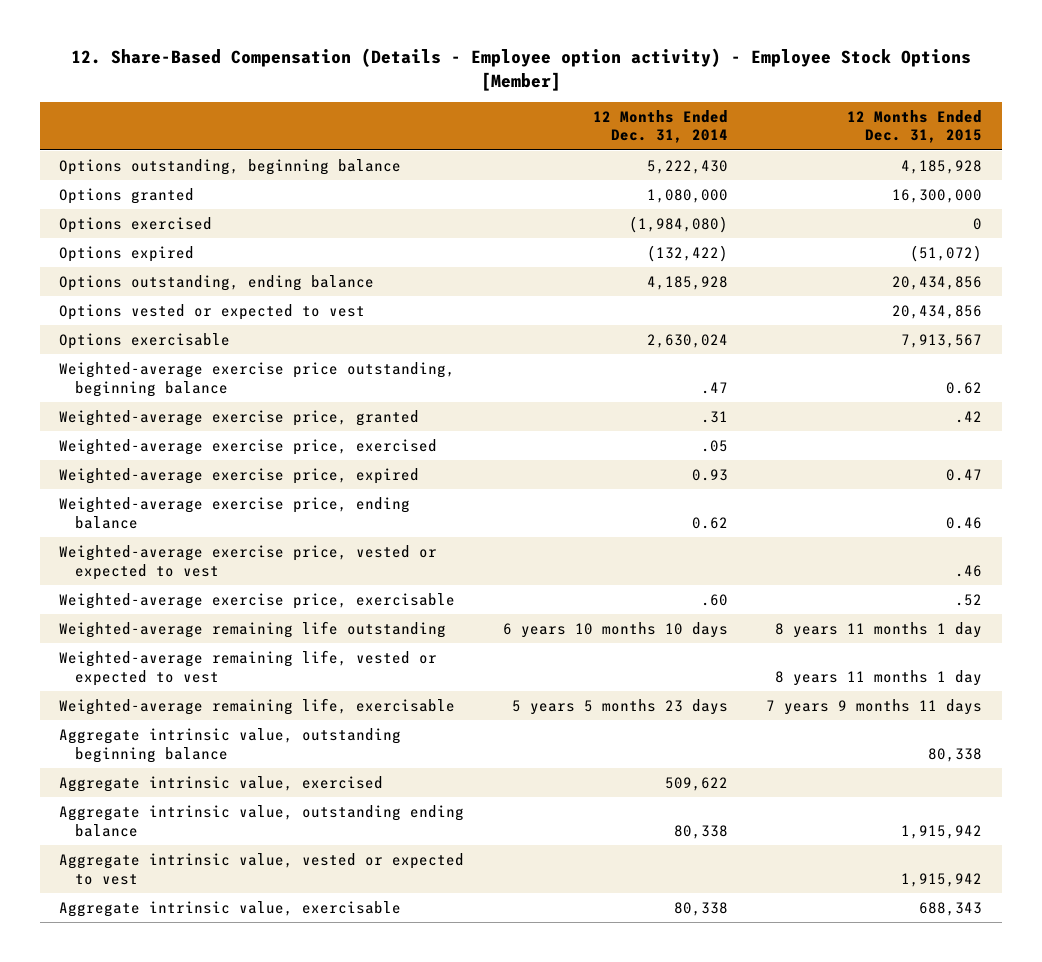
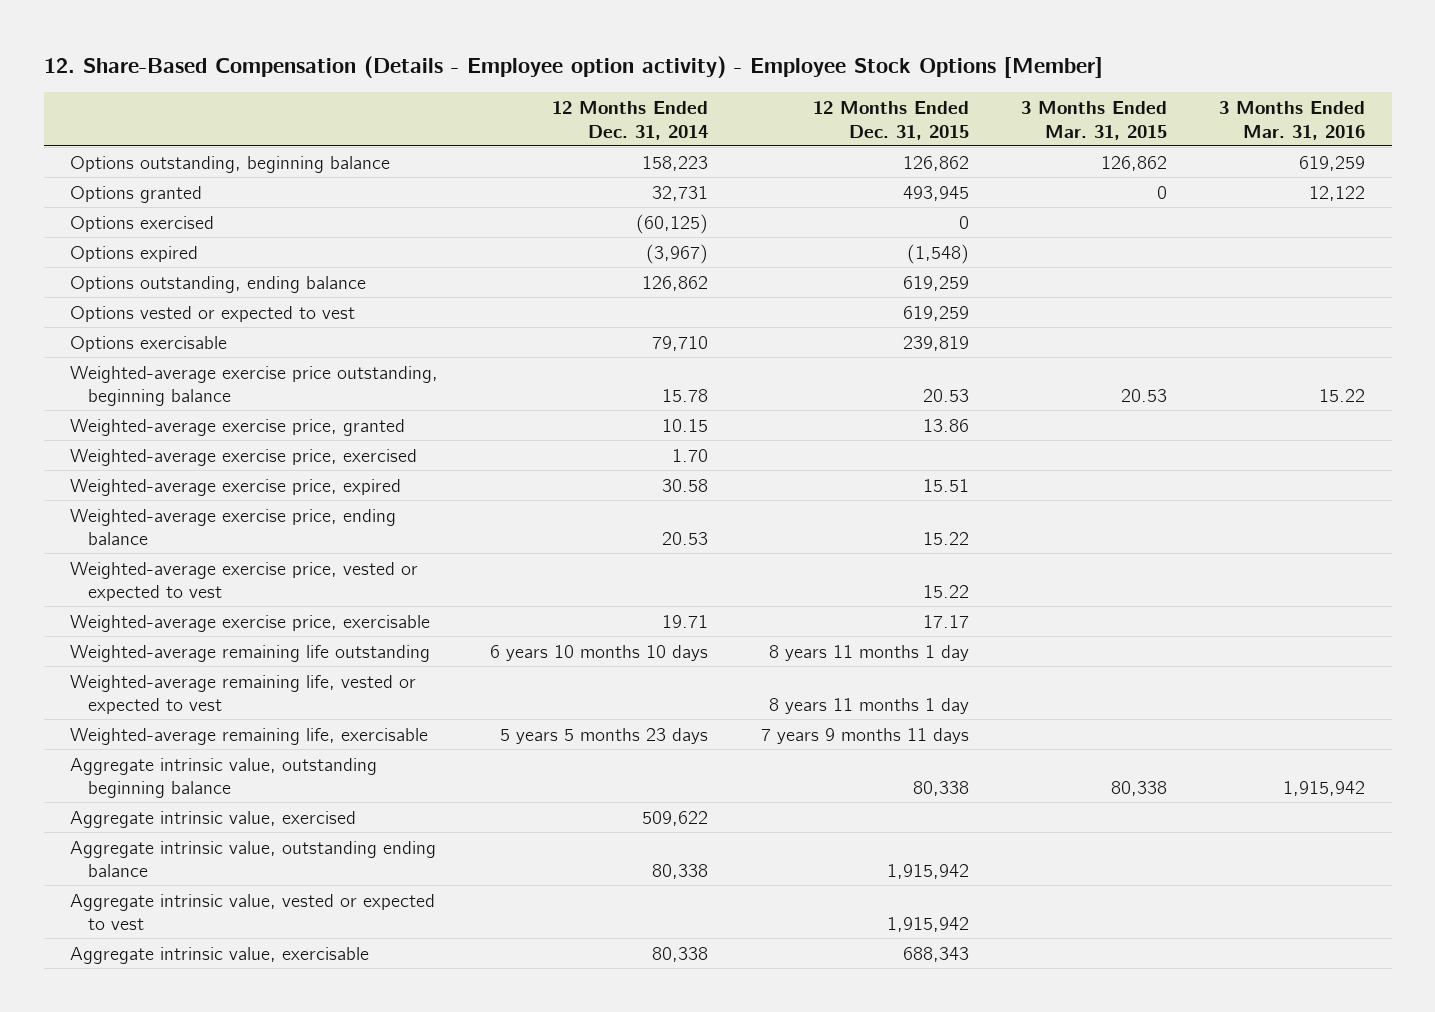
- | 12 Months Ended Dec. 31, 2014 | 12 Months Ended Dec. 31, 2015
+ | 12 Months Ended Dec. 31, 2014 | 12 Months Ended Dec. 31, 2015 | 3 Months Ended Mar. 31, 2015 | 3 Months Ended Mar. 31, 2016
- Options outstanding, beginning balance | 5,222,430 | 4,185,928
- Options granted | 1,080,000 | 16,300,000
- Options exercised | (1,984,080) | 0
- Options expired | (132,422) | (51,072)
- Options outstanding, ending balance | 4,185,928 | 20,434,856
- Options vested or expected to vest | | 20,434,856
- Options exercisable | 2,630,024 | 7,913,567
- Weighted-average exercise price outstanding, beginning balance | .47 | 0.62
- Weighted-average exercise price, granted | .31 | .42
- Weighted-average exercise price, exercised | .05 |
- Weighted-average exercise price, expired | 0.93 | 0.47
- Weighted-average exercise price, ending balance | 0.62 | 0.46
- Weighted-average exercise price, vested or expected to vest | | .46
- Weighted-average exercise price, exercisable | .60 | .52
+ Options outstanding, beginning balance | 158,223 | 126,862 | 126,862 | 619,259
+ Options granted | 32,731 | 493,945 | 0 | 12,122
+ Options exercised | (60,125) | 0 | |
+ Options expired | (3,967) | (1,548) | |
+ Options outstanding, ending balance | 126,862 | 619,259 | |
+ Options vested or expected to vest | | 619,259 | |
+ Options exercisable | 79,710 | 239,819 | |
+ Weighted-average exercise price outstanding, beginning balance | 15.78 | 20.53 | 20.53 | 15.22
+ Weighted-average exercise price, granted | 10.15 | 13.86 | |
+ Weighted-average exercise price, exercised | 1.70 | | |
+ Weighted-average exercise price, expired | 30.58 | 15.51 | |
+ Weighted-average exercise price, ending balance | 20.53 | 15.22 | |
+ Weighted-average exercise price, vested or expected to vest | | 15.22 | |
+ Weighted-average exercise price, exercisable | 19.71 | 17.17 | |

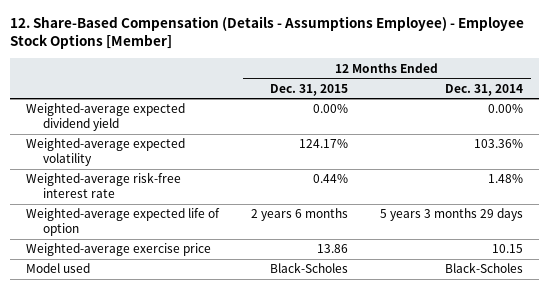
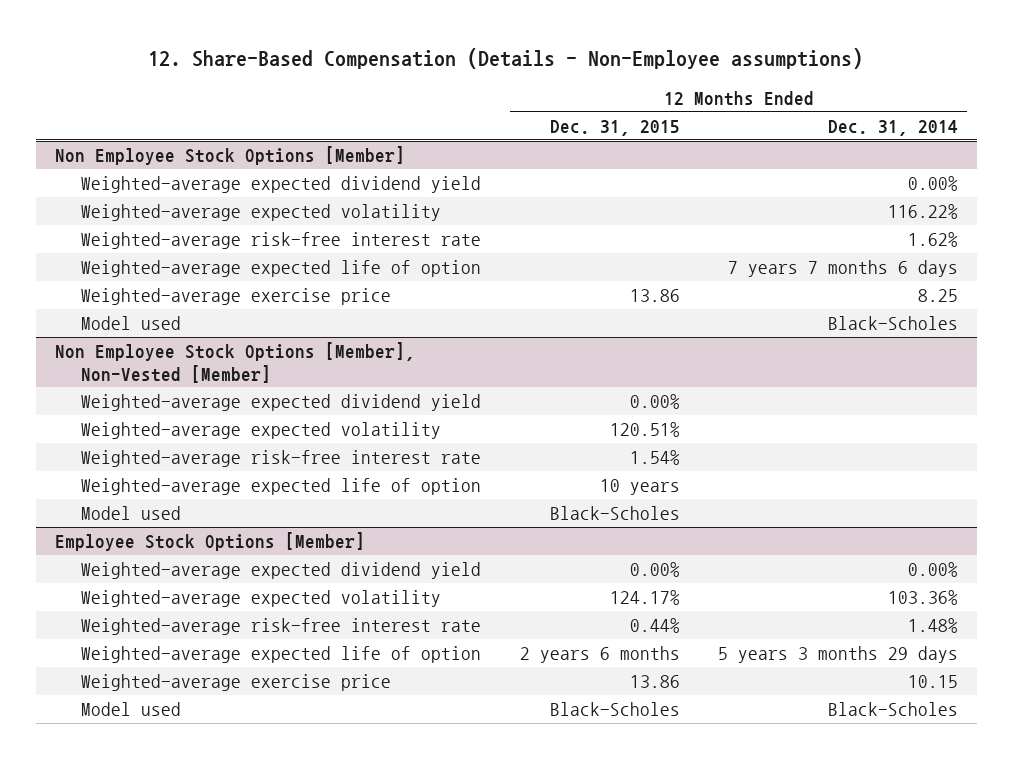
- 12. Share-Based Compensation (Details - Assumptions Employee) - Employee Stock Options [Member]
+ 12. Share-Based Compensation (Details - Non-Employee assumptions)
+ Non Employee Stock Options [Member]
+ Weighted-average expected dividend yield | | 0.00%
+ Weighted-average expected volatility | | 116.22%
+ Weighted-average risk-free interest rate | | 1.62%
+ Weighted-average expected life of option | | 7 years 7 months 6 days
+ Weighted-average exercise price | 13.86 | 8.25
+ Model used | | Black-Scholes
+ Non Employee Stock Options [Member], Non-Vested [Member]
+ Weighted-average expected dividend yield | 0.00% |
+ Weighted-average expected volatility | 120.51% |
+ Weighted-average risk-free interest rate | 1.54% |
+ Weighted-average expected life of option | 10 years |
+ Model used | Black-Scholes |
+ Employee Stock Options [Member]

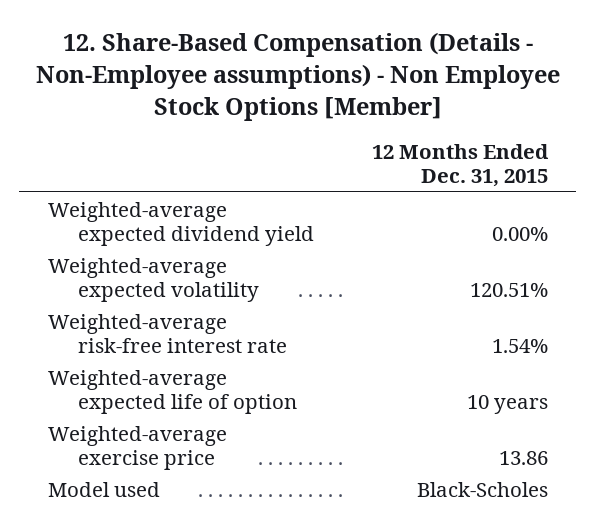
- 12. Share-Based Compensation (Details - Non-Employee assumptions)
+ 12. Share-Based Compensation (Details - Non-Employee assumptions) - Non Employee Stock Options [Member]
- | 12 Months Ended Dec. 31, 2015 | 12 Months Ended Dec. 31, 2014
+ | 12 Months Ended Dec. 31, 2015
- Non Employee Stock Options [Member]
- Weighted-average expected dividend yield | | 0.00%
- Weighted-average expected volatility | | 116.22%
- Weighted-average risk-free interest rate | | 1.62%
- Weighted-average expected life of option | | 7 years 7 months 6 days
- Weighted-average exercise price | 13.86 | 8.25
- Model used | | Black-Scholes
- Non Employee Stock Options [Member], Non-Vested [Member]
- Model used | Black-Scholes |
- Employee Stock Options [Member]
- Weighted-average expected dividend yield | 0.00% | 0.00%
- Weighted-average expected volatility | 124.17% | 103.36%
- Weighted-average risk-free interest rate | 0.44% | 1.48%
- Weighted-average expected life of option | 2 years 6 months | 5 years 3 months 29 days

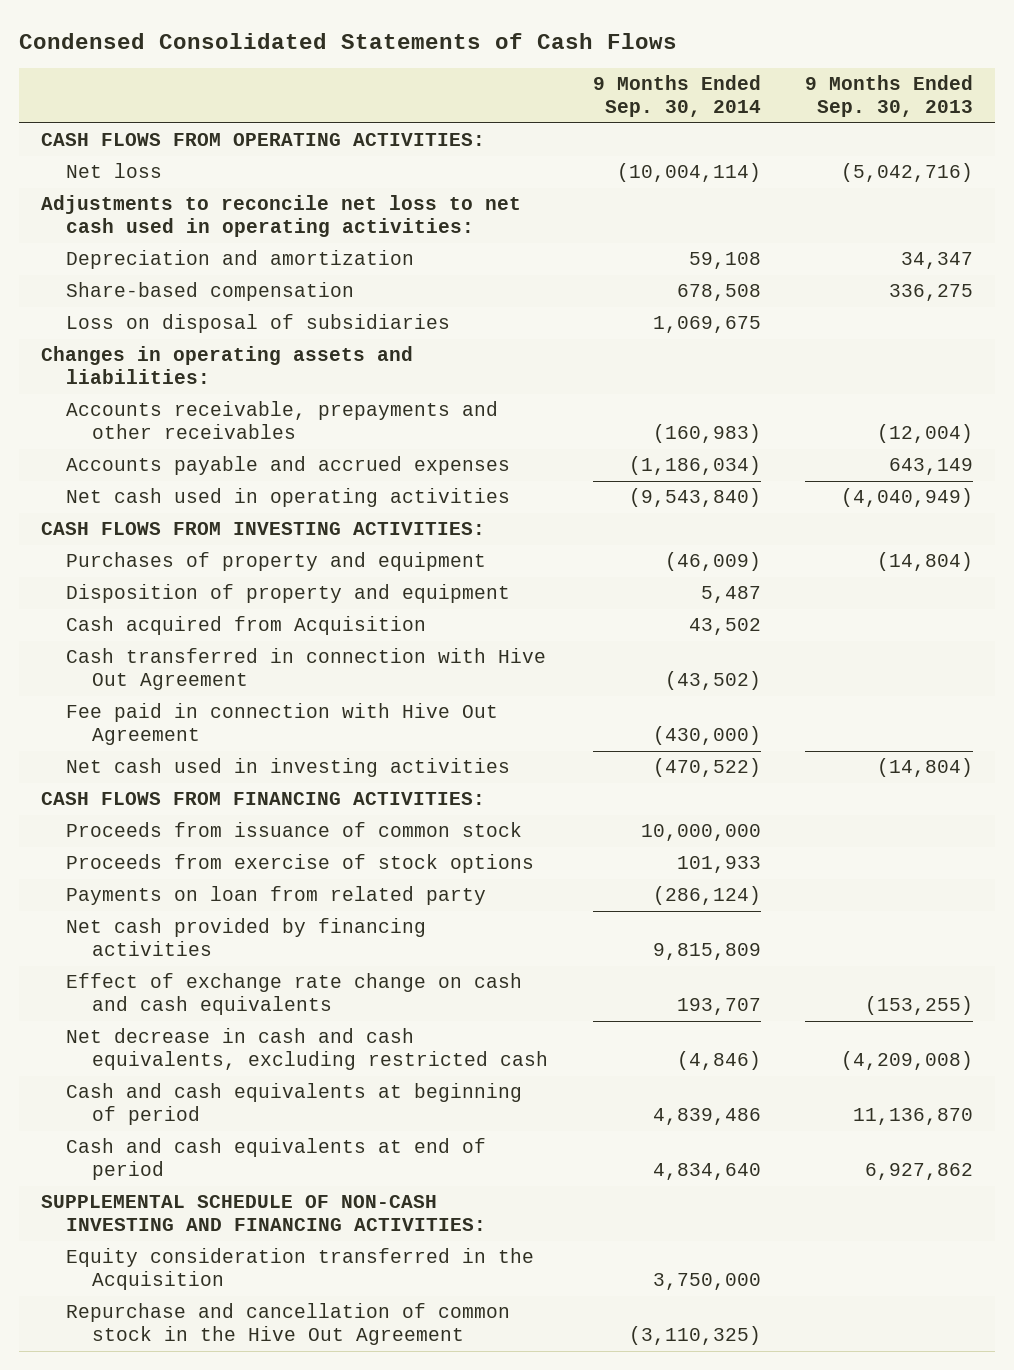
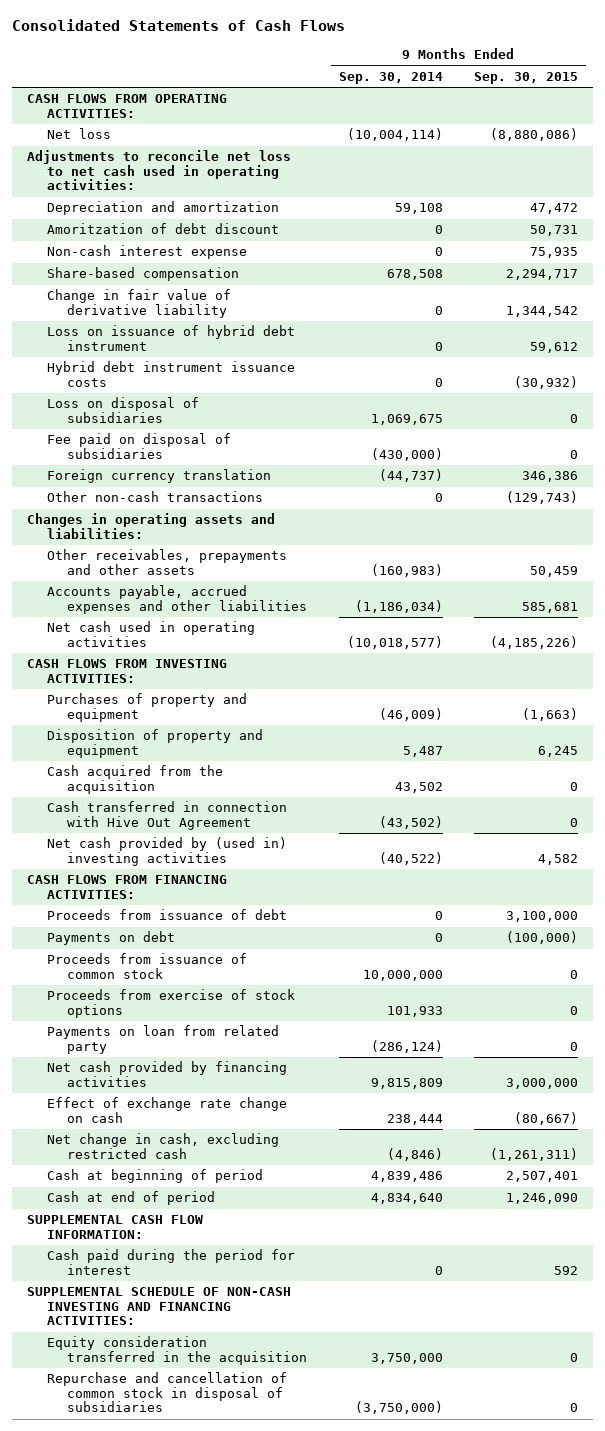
- Condensed Consolidated Statements of Cash Flows
+ Consolidated Statements of Cash Flows
- | 9 Months Ended Sep. 30, 2014 | 9 Months Ended Sep. 30, 2013
+ | 9 Months Ended Sep. 30, 2014 | 9 Months Ended Sep. 30, 2015
+ Amoritzation of debt discount | 0 | 50,731
+ Non-cash interest expense | 0 | 75,935
+ Change in fair value of derivative liability | 0 | 1,344,542
+ Loss on issuance of hybrid debt instrument | 0 | 59,612
+ Hybrid debt instrument issuance costs | 0 | (30,932)
+ Fee paid on disposal of subsidiaries | (430,000) | 0
+ Foreign currency translation | (44,737) | 346,386
+ Other non-cash transactions | 0 | (129,743)
- Accounts receivable, prepayments and other receivables | (160,983) | (12,004)
- Accounts payable and accrued expenses | (1,186,034) | 643,149
- Net cash used in operating activities | (9,543,840) | (4,040,949)
+ Other receivables, prepayments and other assets | (160,983) | 50,459
+ Accounts payable, accrued expenses and other liabilities | (1,186,034) | 585,681
+ Net cash used in operating activities | (10,018,577) | (4,185,226)
- Cash acquired from Acquisition | 43,502 |
+ Cash acquired from the acquisition | 43,502 | 0
- Fee paid in connection with Hive Out Agreement | (430,000) |
- Net cash used in investing activities | (470,522) | (14,804)
+ Net cash provided by (used in) investing activities | (40,522) | 4,582
+ Proceeds from issuance of debt | 0 | 3,100,000
+ Payments on debt | 0 | (100,000)
- Effect of exchange rate change on cash and cash equivalents | 193,707 | (153,255)
- Net decrease in cash and cash equivalents, excluding restricted cash | (4,846) | (4,209,008)
- Cash and cash equivalents at beginning of period | 4,839,486 | 11,136,870
- Cash and cash equivalents at end of period | 4,834,640 | 6,927,862
+ Effect of exchange rate change on cash | 238,444 | (80,667)
+ Net change in cash, excluding restricted cash | (4,846) | (1,261,311)
+ Cash at beginning of period | 4,839,486 | 2,507,401
+ Cash at end of period | 4,834,640 | 1,246,090
+ SUPPLEMENTAL CASH FLOW INFORMATION:
+ Cash paid during the period for interest | 0 | 592
- Equity consideration transferred in the Acquisition | 3,750,000 |
- Repurchase and cancellation of common stock in the Hive Out Agreement | (3,110,325) |
+ Equity consideration transferred in the acquisition | 3,750,000 | 0
+ Repurchase and cancellation of common stock in disposal of subsidiaries | (3,750,000) | 0

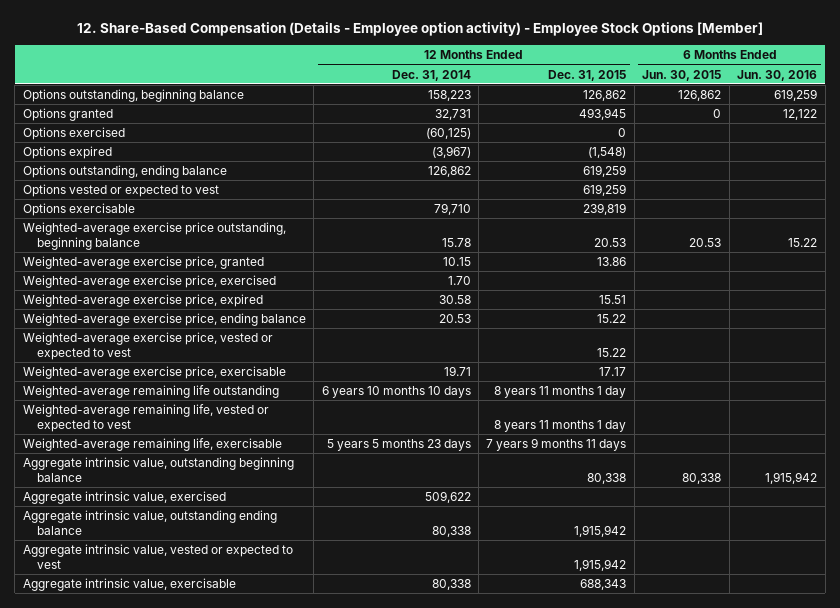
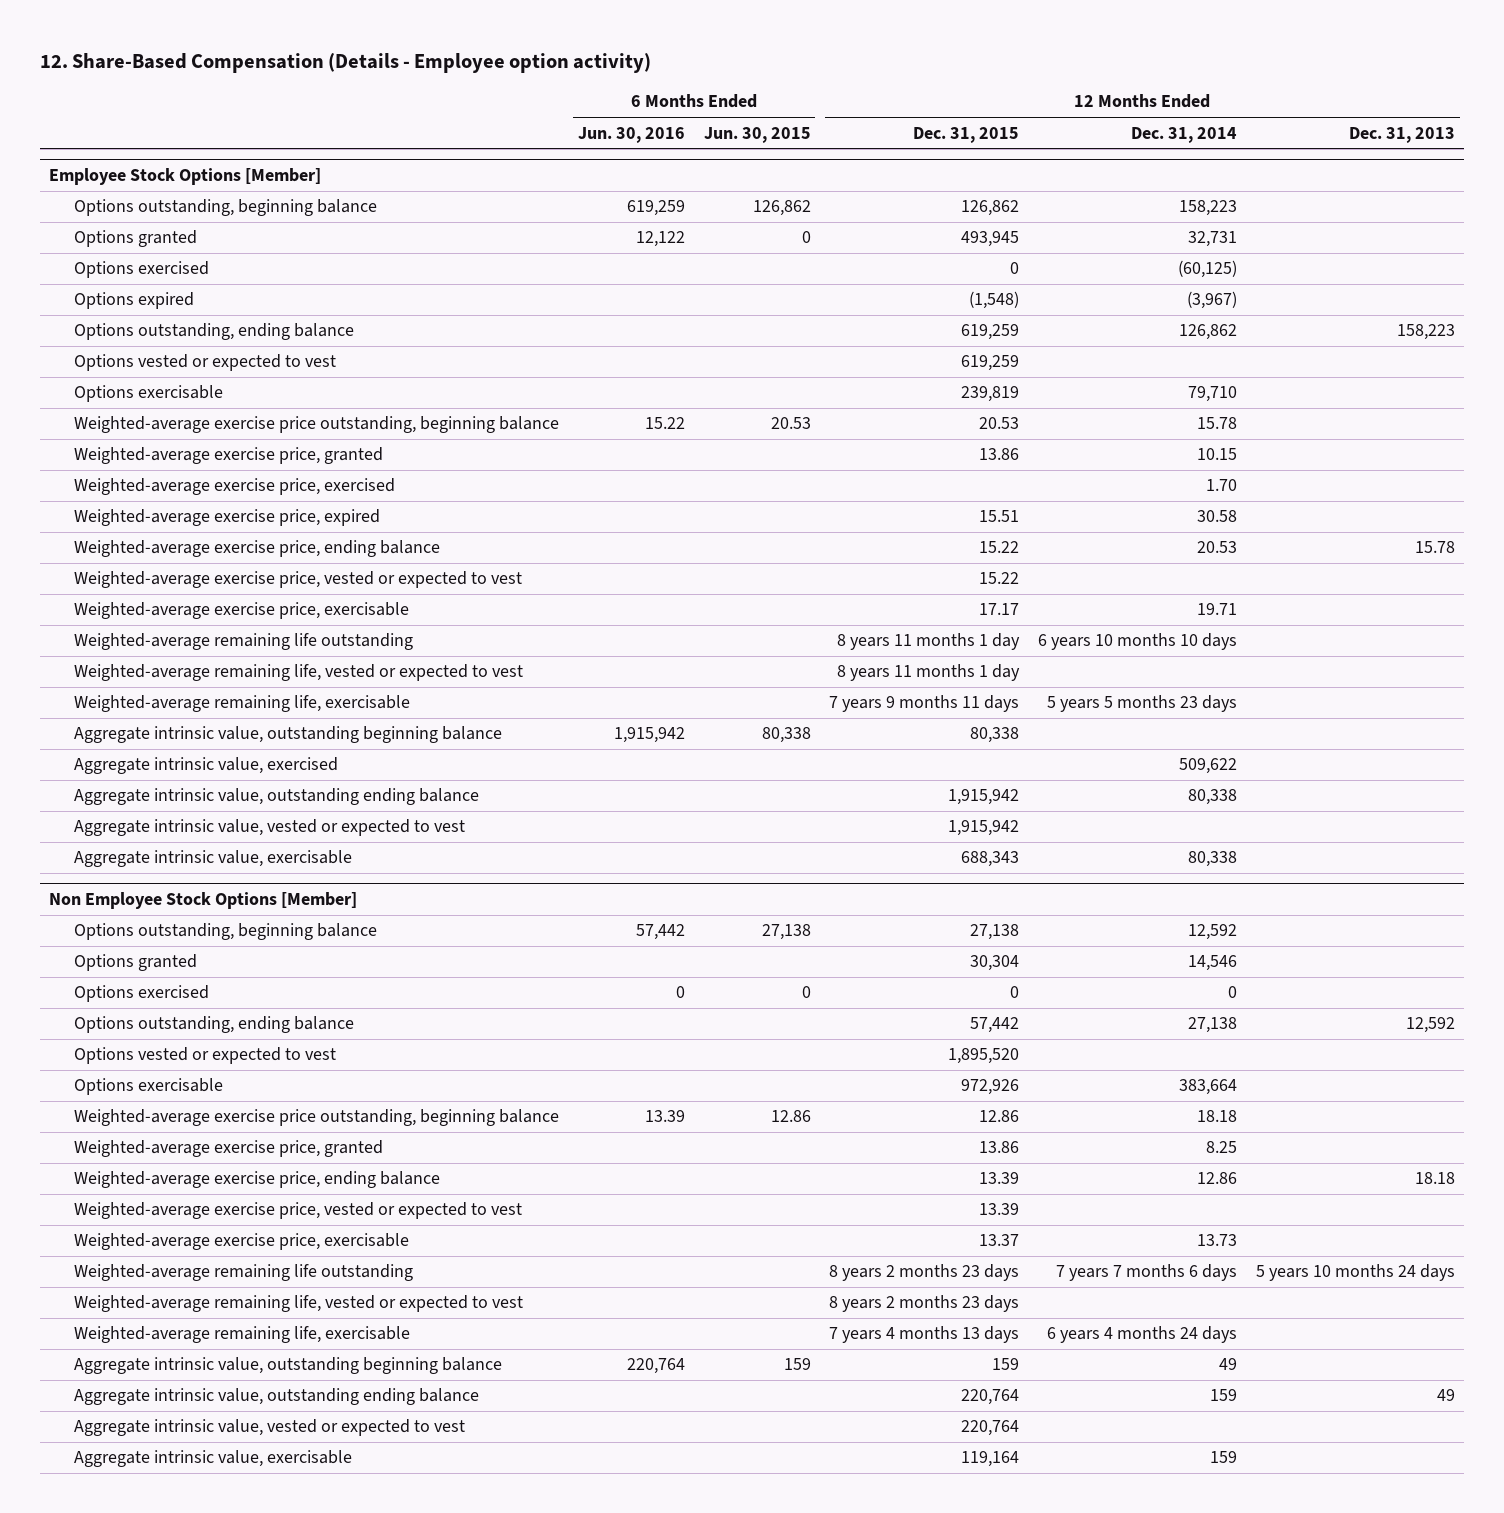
- 12. Share-Based Compensation (Details - Employee option activity) - Employee Stock Options [Member]
+ 12. Share-Based Compensation (Details - Employee option activity)
- | 12 Months Ended Dec. 31, 2014 | 12 Months Ended Dec. 31, 2015 | 6 Months Ended Jun. 30, 2015 | 6 Months Ended Jun. 30, 2016
+ | 6 Months Ended Jun. 30, 2016 | 6 Months Ended Jun. 30, 2015 | 12 Months Ended Dec. 31, 2015 | 12 Months Ended Dec. 31, 2014 | 12 Months Ended Dec. 31, 2013
+ Employee Stock Options [Member]
+ Non Employee Stock Options [Member]
+ Options outstanding, beginning balance | 57,442 | 27,138 | 27,138 | 12,592 |
+ Options granted | | | 30,304 | 14,546 |
+ Options exercised | 0 | 0 | 0 | 0 |
+ Options outstanding, ending balance | | | 57,442 | 27,138 | 12,592
+ Options vested or expected to vest | | | 1,895,520 | |
+ Options exercisable | | | 972,926 | 383,664 |
+ Weighted-average exercise price outstanding, beginning balance | 13.39 | 12.86 | 12.86 | 18.18 |
+ Weighted-average exercise price, granted | | | 13.86 | 8.25 |
+ Weighted-average exercise price, ending balance | | | 13.39 | 12.86 | 18.18
+ Weighted-average exercise price, vested or expected to vest | | | 13.39 | |
+ Weighted-average exercise price, exercisable | | | 13.37 | 13.73 |
+ Weighted-average remaining life outstanding | | | 8 years 2 months 23 days | 7 years 7 months 6 days | 5 years 10 months 24 days
+ Weighted-average remaining life, vested or expected to vest | | | 8 years 2 months 23 days | |
+ Weighted-average remaining life, exercisable | | | 7 years 4 months 13 days | 6 years 4 months 24 days |
+ Aggregate intrinsic value, outstanding beginning balance | 220,764 | 159 | 159 | 49 |
+ Aggregate intrinsic value, outstanding ending balance | | | 220,764 | 159 | 49
+ Aggregate intrinsic value, vested or expected to vest | | | 220,764 | |
+ Aggregate intrinsic value, exercisable | | | 119,164 | 159 |

